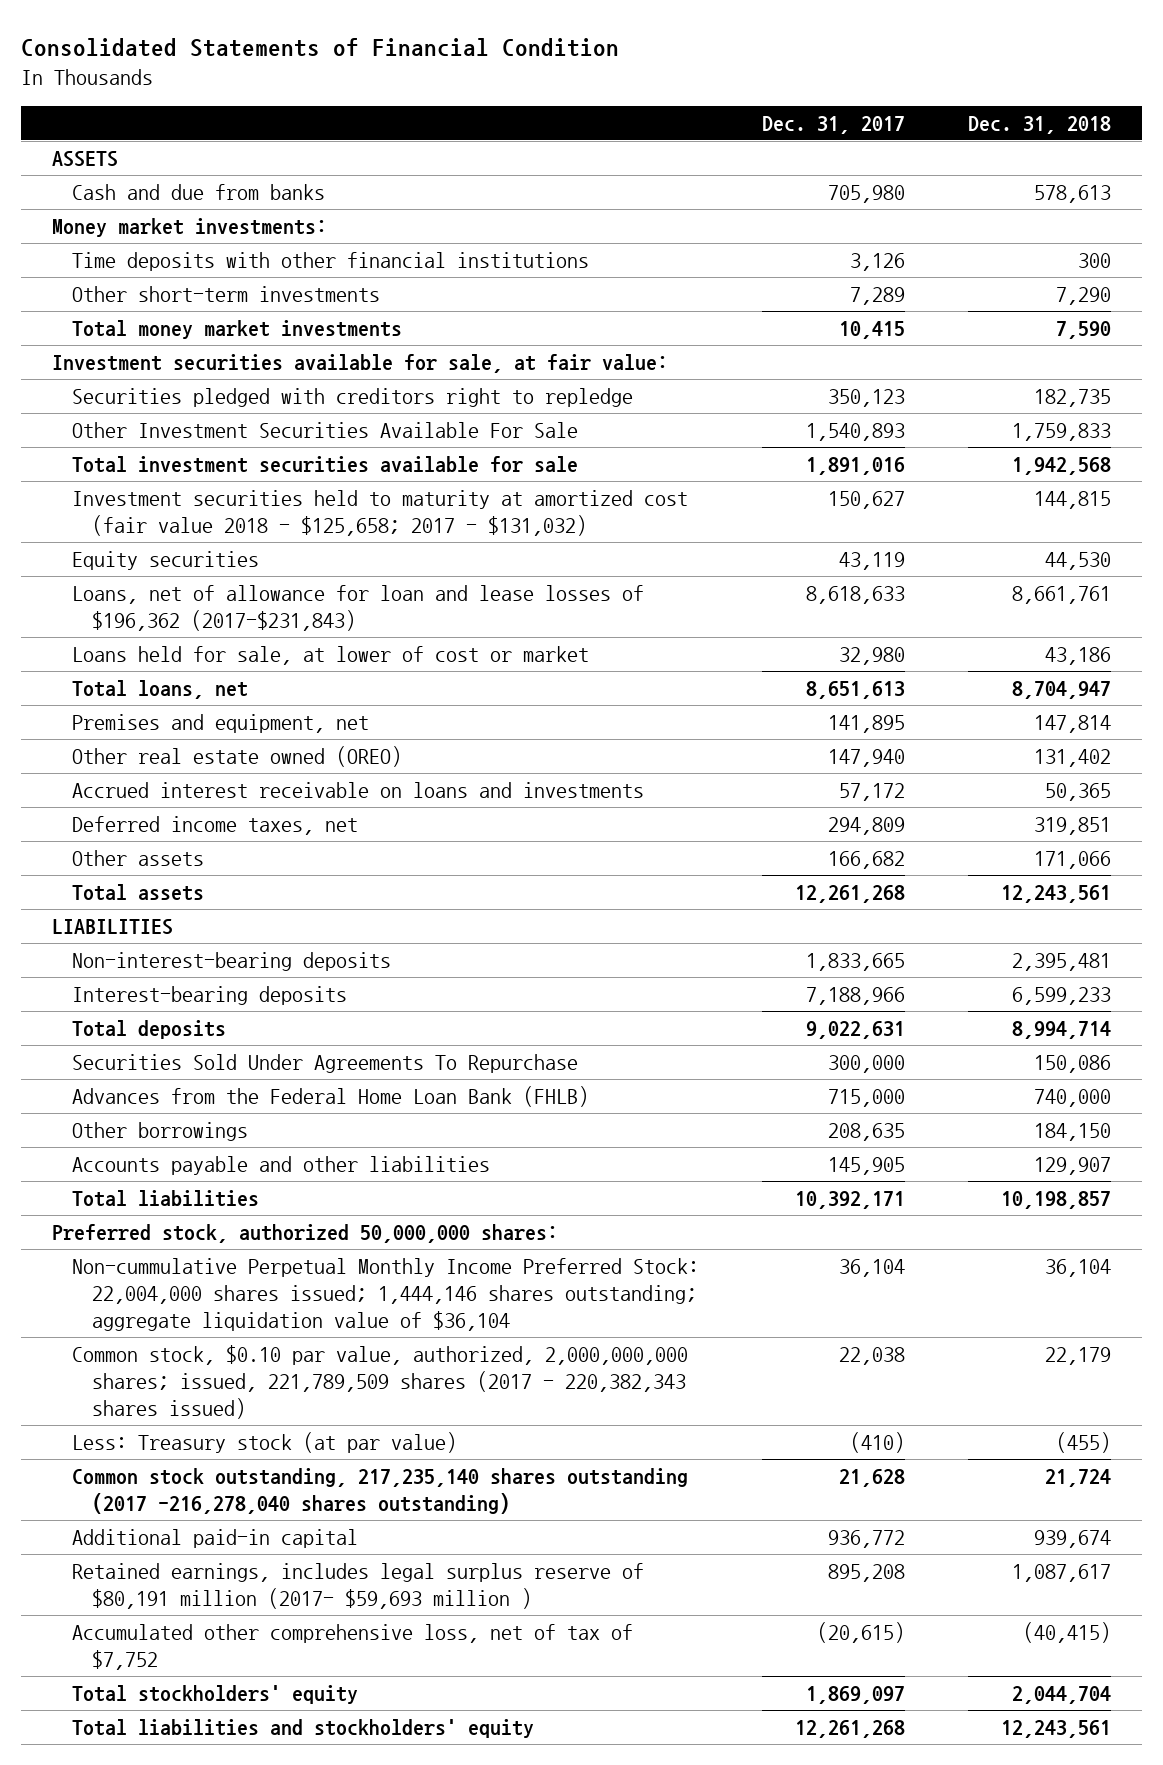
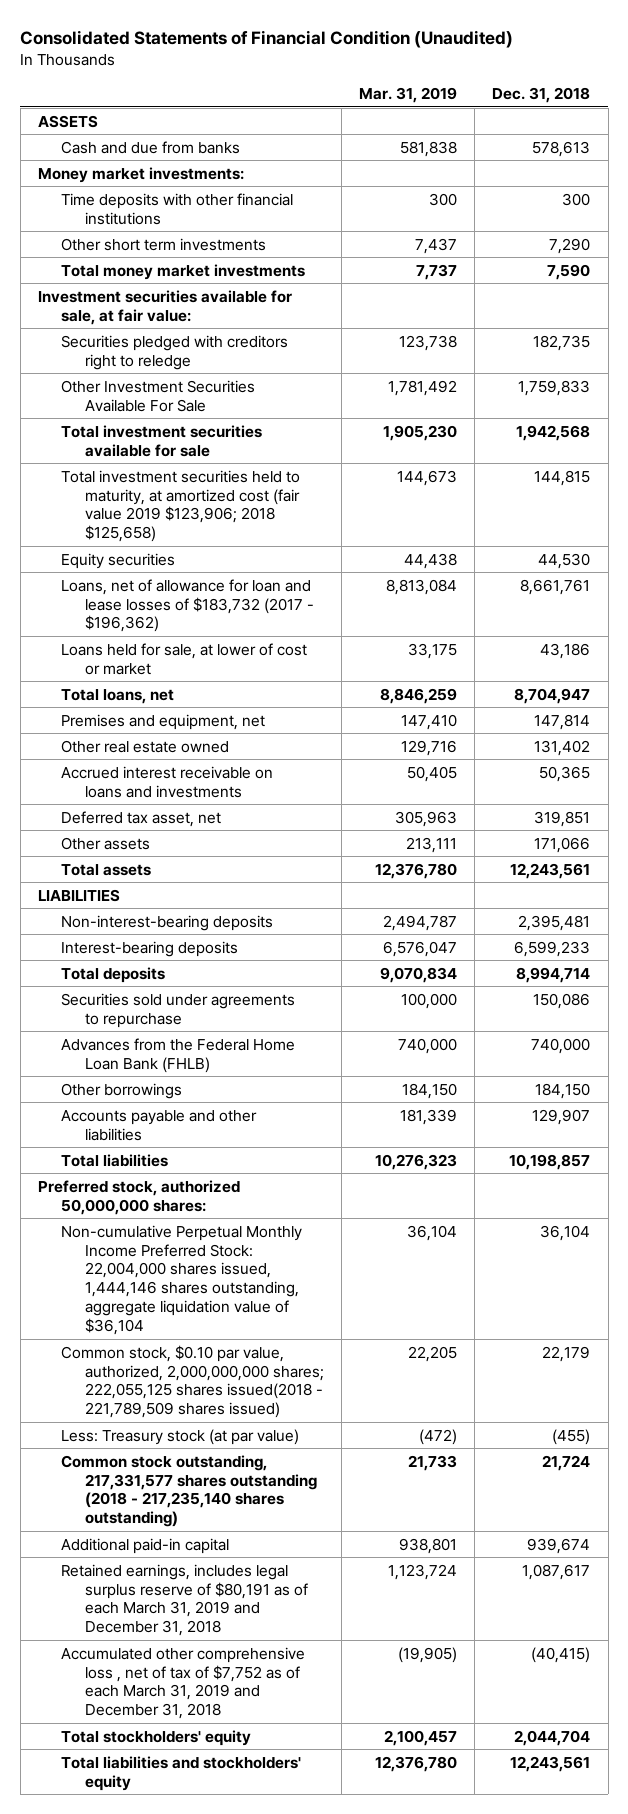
- Consolidated Statements of Financial Condition
+ Consolidated Statements of Financial Condition (Unaudited)
- | Dec. 31, 2017 | Dec. 31, 2018
+ | Mar. 31, 2019 | Dec. 31, 2018
- Other short-term investments | 7,289 | 7,290
+ Other short term investments | 7,437 | 7,290
- Securities pledged with creditors right to repledge | 350,123 | 182,735
+ Securities pledged with creditors right to reledge | 123,738 | 182,735
- Investment securities held to maturity at amortized cost (fair value 2018 - $125,658; 2017 - $131,032) | 150,627 | 144,815
+ Total investment securities held to maturity, at amortized cost (fair value 2019 $123,906; 2018 $125,658) | 144,673 | 144,815
- Loans, net of allowance for loan and lease losses of $196,362 (2017-$231,843) | 8,618,633 | 8,661,761
+ Loans, net of allowance for loan and lease losses of $183,732 (2017 - $196,362) | 8,813,084 | 8,661,761
- Other real estate owned (OREO) | 147,940 | 131,402
+ Other real estate owned | 129,716 | 131,402
- Deferred income taxes, net | 294,809 | 319,851
+ Deferred tax asset, net | 305,963 | 319,851
- Securities Sold Under Agreements To Repurchase | 300,000 | 150,086
+ Securities sold under agreements to repurchase | 100,000 | 150,086
- Non-cummulative Perpetual Monthly Income Preferred Stock: 22,004,000 shares issued; 1,444,146 shares outstanding; aggregate liquidation value of $36,104 | 36,104 | 36,104
- Common stock, $0.10 par value, authorized, 2,000,000,000 shares; issued, 221,789,509 shares (2017 - 220,382,343 shares issued) | 22,038 | 22,179
+ Non-cumulative Perpetual Monthly Income Preferred Stock: 22,004,000 shares issued, 1,444,146 shares outstanding, aggregate liquidation value of $36,104 | 36,104 | 36,104
+ Common stock, $0.10 par value, authorized, 2,000,000,000 shares; 222,055,125 shares issued(2018 - 221,789,509 shares issued) | 22,205 | 22,179
- Common stock outstanding, 217,235,140 shares outstanding (2017 -216,278,040 shares outstanding) | 21,628 | 21,724
+ Common stock outstanding, 217,331,577 shares outstanding (2018 - 217,235,140 shares outstanding) | 21,733 | 21,724
- Retained earnings, includes legal surplus reserve of $80,191 million (2017- $59,693 million ) | 895,208 | 1,087,617
- Accumulated other comprehensive loss, net of tax of $7,752 | (20,615) | (40,415)
+ Retained earnings, includes legal surplus reserve of $80,191 as of each March 31, 2019 and December 31, 2018 | 1,123,724 | 1,087,617
+ Accumulated other comprehensive loss , net of tax of $7,752 as of each March 31, 2019 and December 31, 2018 | (19,905) | (40,415)

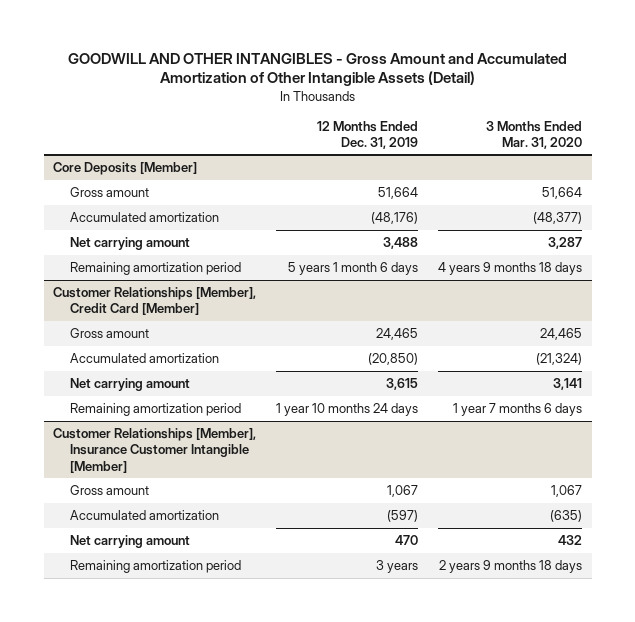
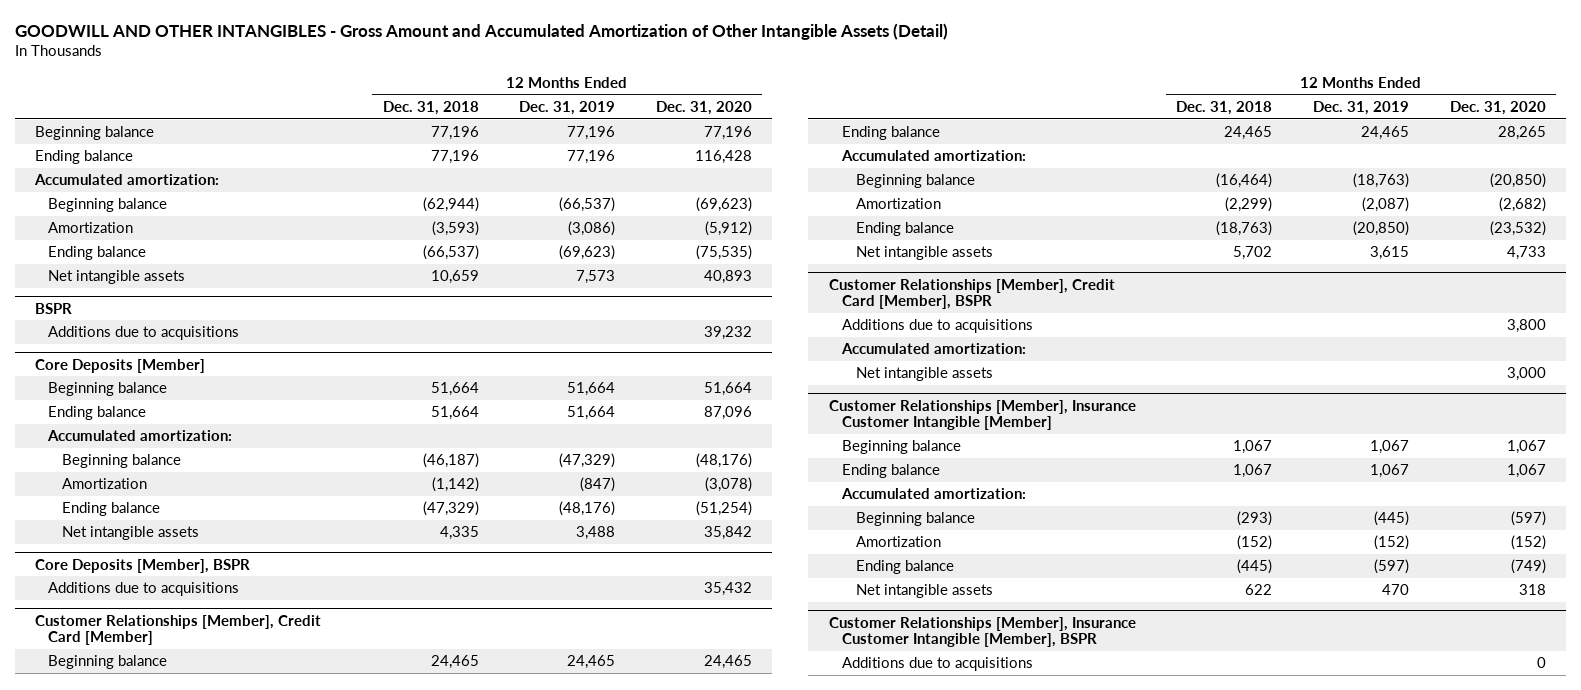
- | 12 Months Ended Dec. 31, 2019 | 3 Months Ended Mar. 31, 2020
+ | 12 Months Ended Dec. 31, 2018 | 12 Months Ended Dec. 31, 2019 | 12 Months Ended Dec. 31, 2020
+ Beginning balance | 77,196 | 77,196 | 77,196
+ Ending balance | 77,196 | 77,196 | 116,428
+ Accumulated amortization:
+ Beginning balance | (62,944) | (66,537) | (69,623)
+ Amortization | (3,593) | (3,086) | (5,912)
+ Ending balance | (66,537) | (69,623) | (75,535)
+ Net intangible assets | 10,659 | 7,573 | 40,893
+ BSPR
+ Additions due to acquisitions | | | 39,232
@ Core Deposits [Member]
- Gross amount | 51,664 | 51,664
- Accumulated amortization | (48,176) | (48,377)
- Net carrying amount | 3,488 | 3,287
- Remaining amortization period | 5 years 1 month 6 days | 4 years 9 months 18 days
+ Beginning balance | 51,664 | 51,664 | 51,664
+ Ending balance | 51,664 | 51,664 | 87,096
+ Accumulated amortization:
+ Beginning balance | (46,187) | (47,329) | (48,176)
+ Amortization | (1,142) | (847) | (3,078)
+ Ending balance | (47,329) | (48,176) | (51,254)
+ Net intangible assets | 4,335 | 3,488 | 35,842
+ Core Deposits [Member], BSPR
+ Additions due to acquisitions | | | 35,432
@ Customer Relationships [Member], Credit Card [Member]
- Gross amount | 24,465 | 24,465
- Accumulated amortization | (20,850) | (21,324)
- Net carrying amount | 3,615 | 3,141
- Remaining amortization period | 1 year 10 months 24 days | 1 year 7 months 6 days
+ Beginning balance | 24,465 | 24,465 | 24,465
+ Ending balance | 24,465 | 24,465 | 28,265
+ Accumulated amortization:
+ Beginning balance | (16,464) | (18,763) | (20,850)
+ Amortization | (2,299) | (2,087) | (2,682)
+ Ending balance | (18,763) | (20,850) | (23,532)
+ Net intangible assets | 5,702 | 3,615 | 4,733
+ Customer Relationships [Member], Credit Card [Member], BSPR
+ Additions due to acquisitions | | | 3,800
+ Accumulated amortization:
+ Net intangible assets | | | 3,000
@ Customer Relationships [Member], Insurance Customer Intangible [Member]
- Gross amount | 1,067 | 1,067
- Accumulated amortization | (597) | (635)
- Net carrying amount | 470 | 432
- Remaining amortization period | 3 years | 2 years 9 months 18 days
+ Beginning balance | 1,067 | 1,067 | 1,067
+ Ending balance | 1,067 | 1,067 | 1,067
+ Accumulated amortization:
+ Beginning balance | (293) | (445) | (597)
+ Amortization | (152) | (152) | (152)
+ Ending balance | (445) | (597) | (749)
+ Net intangible assets | 622 | 470 | 318
+ Customer Relationships [Member], Insurance Customer Intangible [Member], BSPR
+ Additions due to acquisitions | | | 0

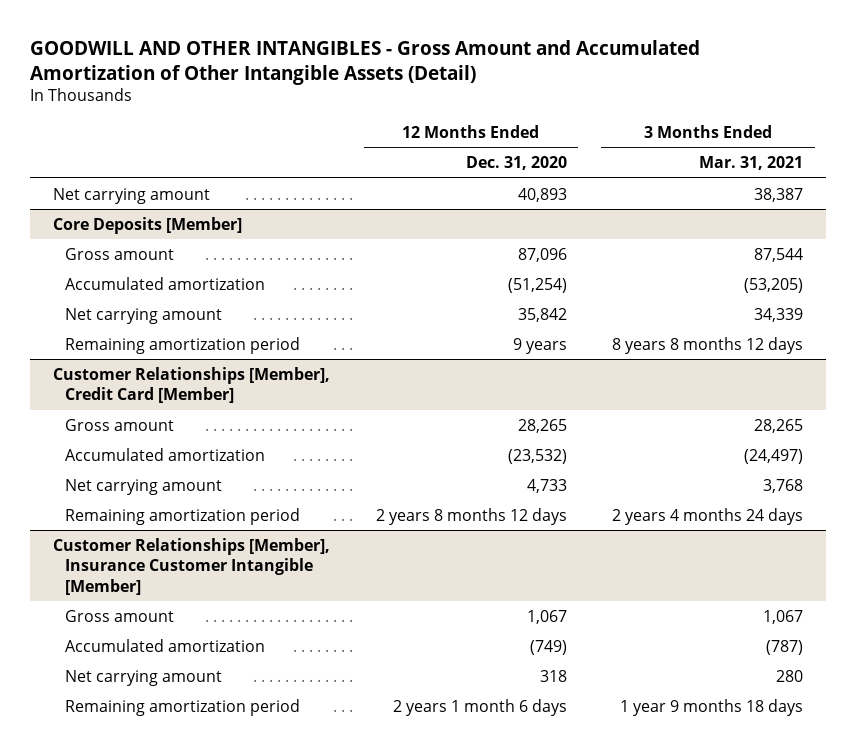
- | 12 Months Ended Dec. 31, 2018 | 12 Months Ended Dec. 31, 2019 | 12 Months Ended Dec. 31, 2020
+ | 12 Months Ended Dec. 31, 2020 | 3 Months Ended Mar. 31, 2021
- Beginning balance | 77,196 | 77,196 | 77,196
- Ending balance | 77,196 | 77,196 | 116,428
- Accumulated amortization:
- Beginning balance | (62,944) | (66,537) | (69,623)
- Amortization | (3,593) | (3,086) | (5,912)
- Ending balance | (66,537) | (69,623) | (75,535)
- Net intangible assets | 10,659 | 7,573 | 40,893
- BSPR
- Additions due to acquisitions | | | 39,232
+ Net carrying amount | 40,893 | 38,387
@ Core Deposits [Member]
- Beginning balance | 51,664 | 51,664 | 51,664
- Ending balance | 51,664 | 51,664 | 87,096
- Accumulated amortization:
- Beginning balance | (46,187) | (47,329) | (48,176)
- Amortization | (1,142) | (847) | (3,078)
- Ending balance | (47,329) | (48,176) | (51,254)
- Net intangible assets | 4,335 | 3,488 | 35,842
- Core Deposits [Member], BSPR
- Additions due to acquisitions | | | 35,432
@ Core Deposits [Member]
+ Gross amount | 87,096 | 87,544
+ Accumulated amortization | (51,254) | (53,205)
+ Net carrying amount | 35,842 | 34,339
+ Remaining amortization period | 9 years | 8 years 8 months 12 days
@ Customer Relationships [Member], Credit Card [Member]
- Beginning balance | 24,465 | 24,465 | 24,465
- Ending balance | 24,465 | 24,465 | 28,265
- Accumulated amortization:
- Beginning balance | (16,464) | (18,763) | (20,850)
- Amortization | (2,299) | (2,087) | (2,682)
- Ending balance | (18,763) | (20,850) | (23,532)
- Net intangible assets | 5,702 | 3,615 | 4,733
- Customer Relationships [Member], Credit Card [Member], BSPR
- Additions due to acquisitions | | | 3,800
- Accumulated amortization:
- Net intangible assets | | | 3,000
@ Customer Relationships [Member], Credit Card [Member]
+ Gross amount | 28,265 | 28,265
+ Accumulated amortization | (23,532) | (24,497)
+ Net carrying amount | 4,733 | 3,768
+ Remaining amortization period | 2 years 8 months 12 days | 2 years 4 months 24 days
@ Customer Relationships [Member], Insurance Customer Intangible [Member]
- Beginning balance | 1,067 | 1,067 | 1,067
- Ending balance | 1,067 | 1,067 | 1,067
- Accumulated amortization:
- Beginning balance | (293) | (445) | (597)
- Amortization | (152) | (152) | (152)
- Ending balance | (445) | (597) | (749)
- Net intangible assets | 622 | 470 | 318
- Customer Relationships [Member], Insurance Customer Intangible [Member], BSPR
- Additions due to acquisitions | | | 0
@ Customer Relationships [Member], Insurance Customer Intangible [Member]
+ Gross amount | 1,067 | 1,067
+ Accumulated amortization | (749) | (787)
+ Net carrying amount | 318 | 280
+ Remaining amortization period | 2 years 1 month 6 days | 1 year 9 months 18 days

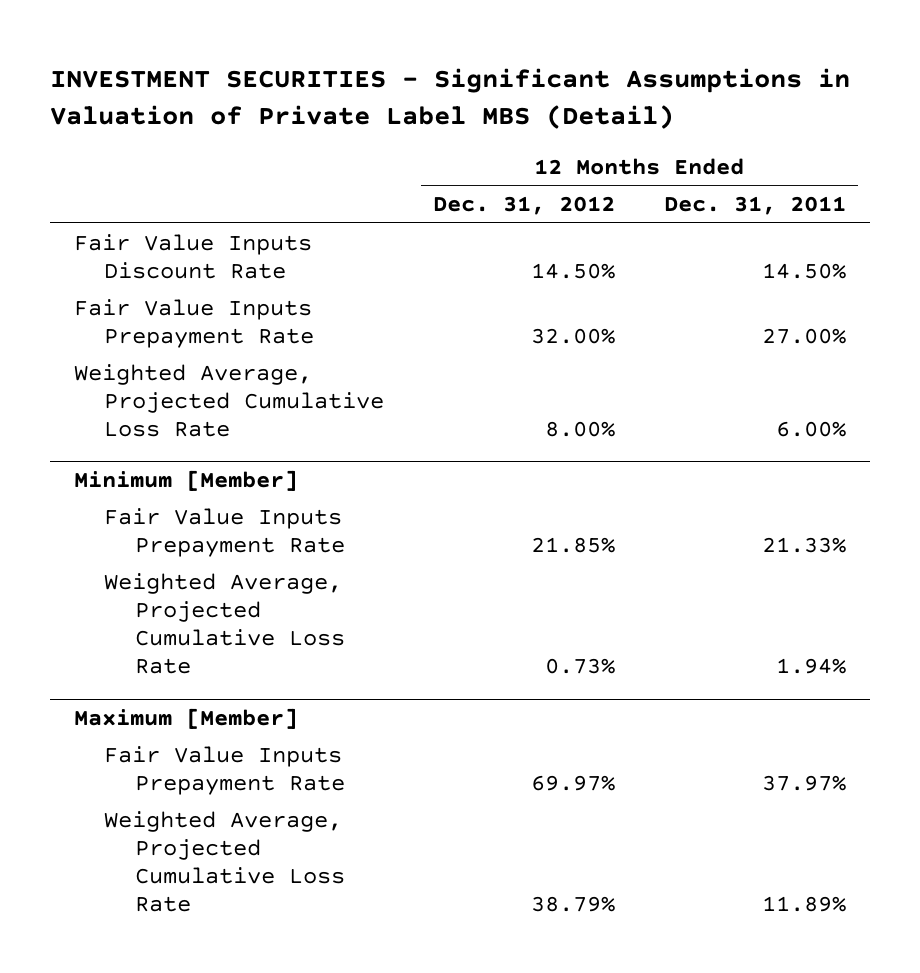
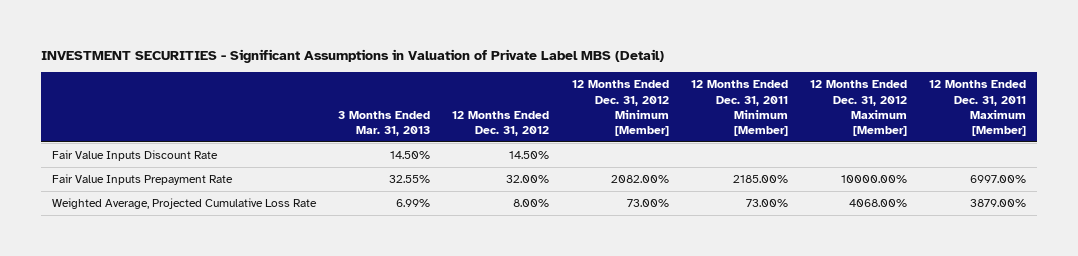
- | 12 Months Ended Dec. 31, 2012 | 12 Months Ended Dec. 31, 2011
+ | 3 Months Ended Mar. 31, 2013 | 12 Months Ended Dec. 31, 2012 | 12 Months Ended Dec. 31, 2012 Minimum [Member] | 12 Months Ended Dec. 31, 2011 Minimum [Member] | 12 Months Ended Dec. 31, 2012 Maximum [Member] | 12 Months Ended Dec. 31, 2011 Maximum [Member]
- Minimum [Member]
- Fair Value Inputs Prepayment Rate | 21.85% | 21.33%
- Weighted Average, Projected Cumulative Loss Rate | 0.73% | 1.94%
- Maximum [Member]
- Fair Value Inputs Prepayment Rate | 69.97% | 37.97%
- Weighted Average, Projected Cumulative Loss Rate | 38.79% | 11.89%

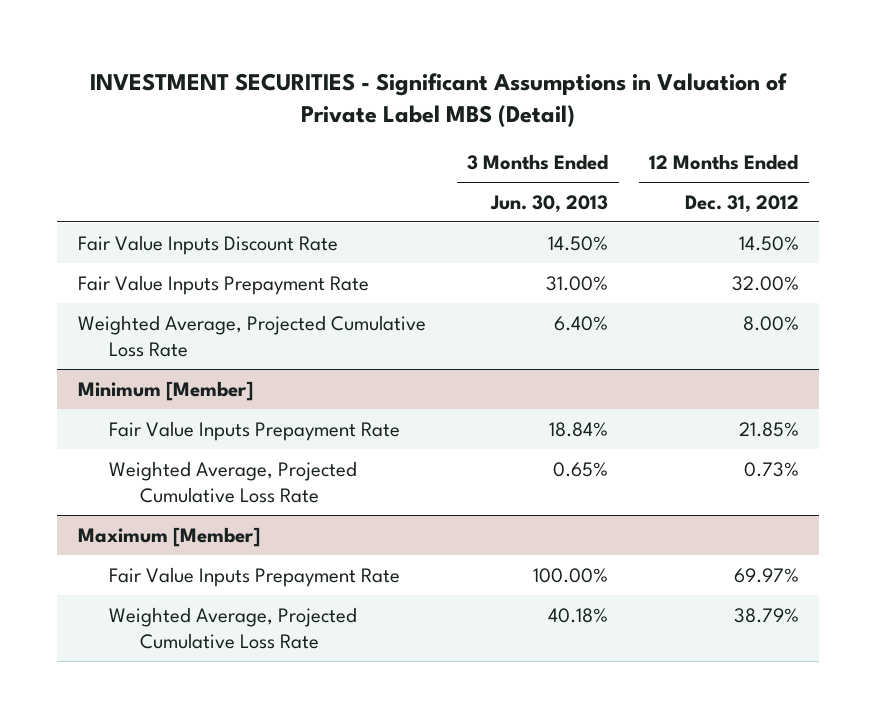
- | 3 Months Ended Mar. 31, 2013 | 12 Months Ended Dec. 31, 2012 | 12 Months Ended Dec. 31, 2012 Minimum [Member] | 12 Months Ended Dec. 31, 2011 Minimum [Member] | 12 Months Ended Dec. 31, 2012 Maximum [Member] | 12 Months Ended Dec. 31, 2011 Maximum [Member]
+ | 3 Months Ended Jun. 30, 2013 | 12 Months Ended Dec. 31, 2012
+ Minimum [Member]
+ Fair Value Inputs Prepayment Rate | 18.84% | 21.85%
+ Weighted Average, Projected Cumulative Loss Rate | 0.65% | 0.73%
+ Maximum [Member]
+ Fair Value Inputs Prepayment Rate | 100.00% | 69.97%
+ Weighted Average, Projected Cumulative Loss Rate | 40.18% | 38.79%

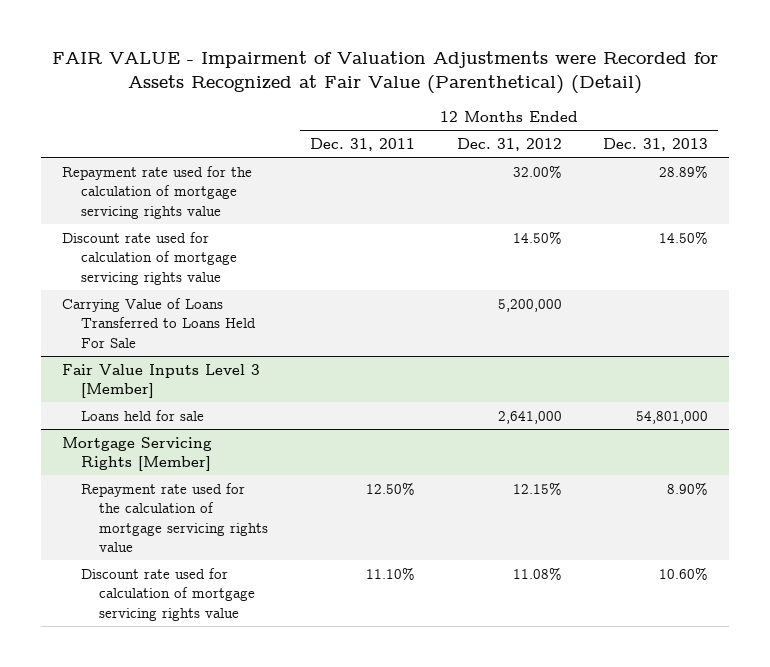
- INVESTMENT SECURITIES - Significant Assumptions in Valuation of Private Label MBS (Detail)
+ FAIR VALUE - Impairment of Valuation Adjustments were Recorded for Assets Recognized at Fair Value (Parenthetical) (Detail)
- | 3 Months Ended Jun. 30, 2013 | 12 Months Ended Dec. 31, 2012
+ | 12 Months Ended Dec. 31, 2011 | 12 Months Ended Dec. 31, 2012 | 12 Months Ended Dec. 31, 2013
- Fair Value Inputs Discount Rate | 14.50% | 14.50%
- Fair Value Inputs Prepayment Rate | 31.00% | 32.00%
- Weighted Average, Projected Cumulative Loss Rate | 6.40% | 8.00%
- Minimum [Member]
- Fair Value Inputs Prepayment Rate | 18.84% | 21.85%
- Weighted Average, Projected Cumulative Loss Rate | 0.65% | 0.73%
- Maximum [Member]
- Fair Value Inputs Prepayment Rate | 100.00% | 69.97%
- Weighted Average, Projected Cumulative Loss Rate | 40.18% | 38.79%
+ Repayment rate used for the calculation of mortgage servicing rights value | | 32.00% | 28.89%
+ Discount rate used for calculation of mortgage servicing rights value | | 14.50% | 14.50%
+ Carrying Value of Loans Transferred to Loans Held For Sale | | 5,200,000 |
+ Fair Value Inputs Level 3 [Member]
+ Loans held for sale | | 2,641,000 | 54,801,000
+ Mortgage Servicing Rights [Member]
+ Repayment rate used for the calculation of mortgage servicing rights value | 12.50% | 12.15% | 8.90%
+ Discount rate used for calculation of mortgage servicing rights value | 11.10% | 11.08% | 10.60%

